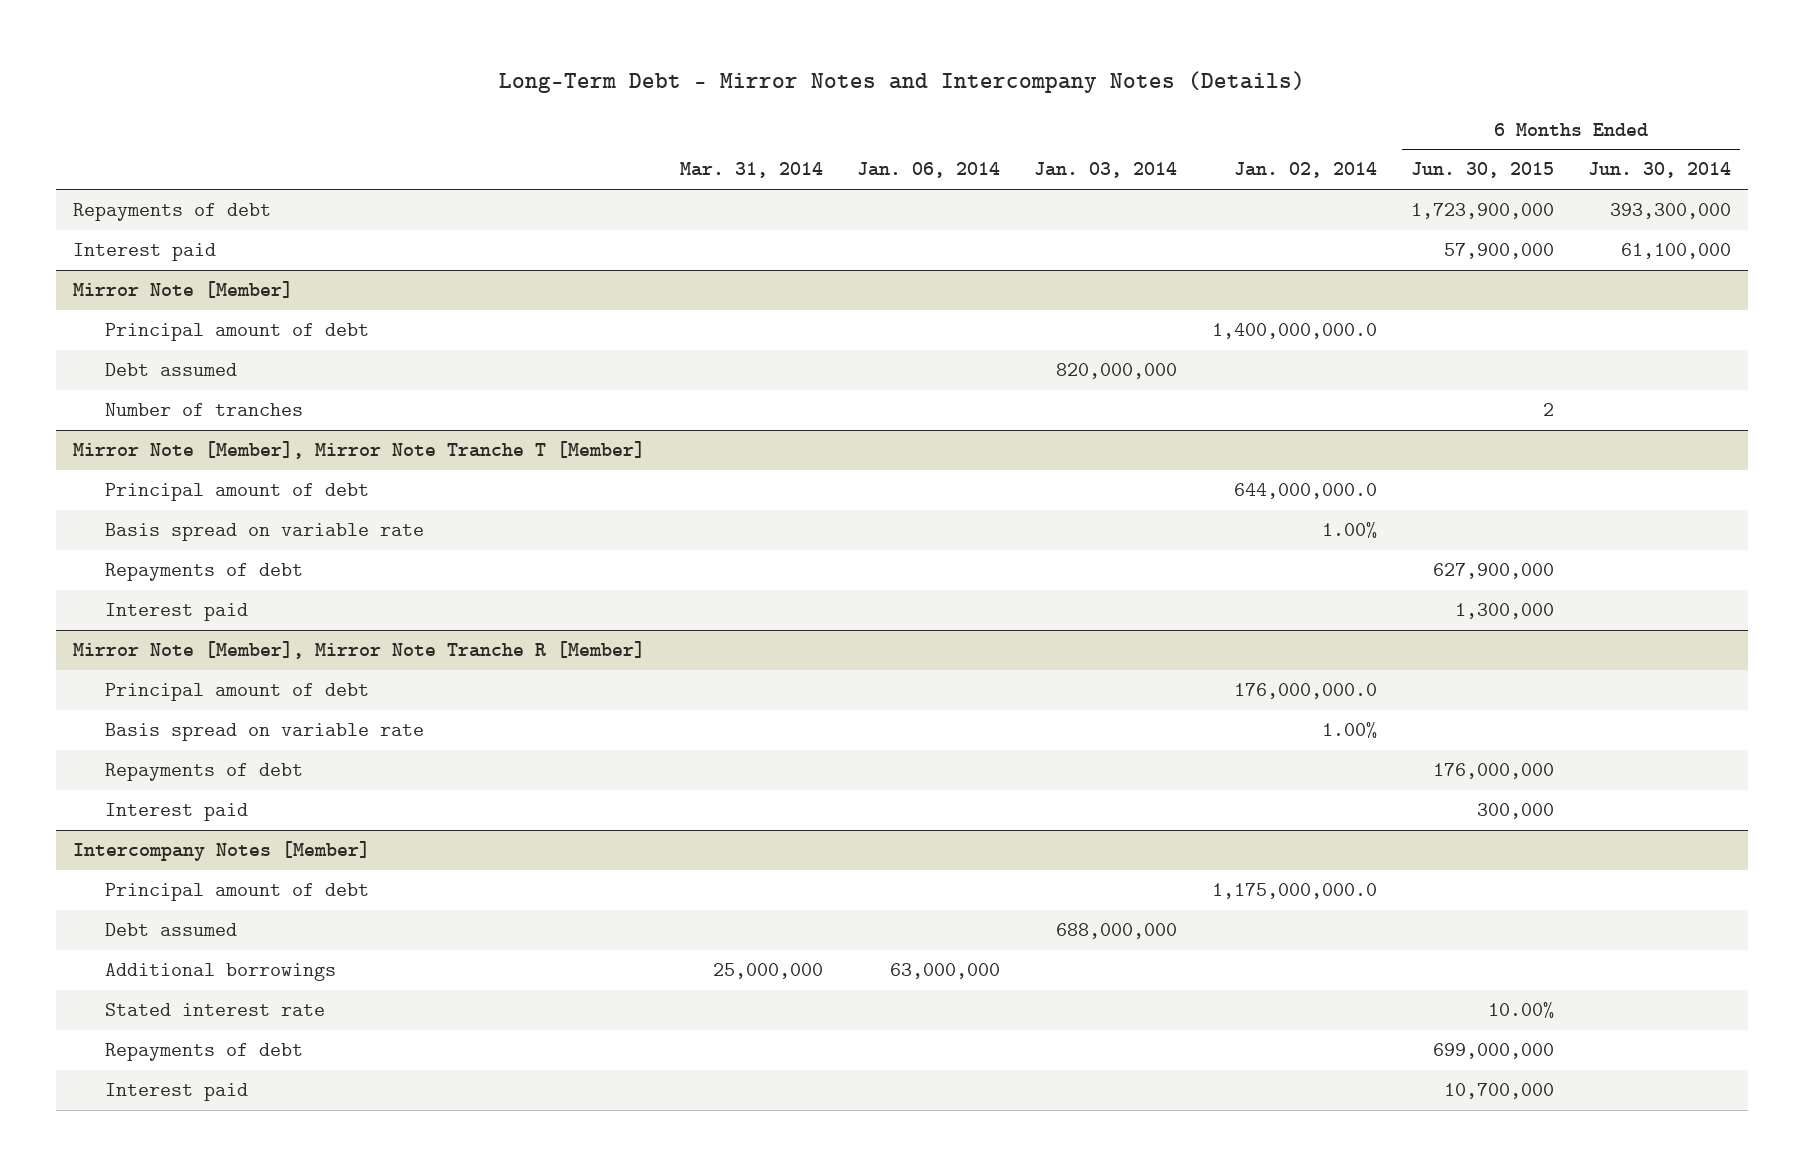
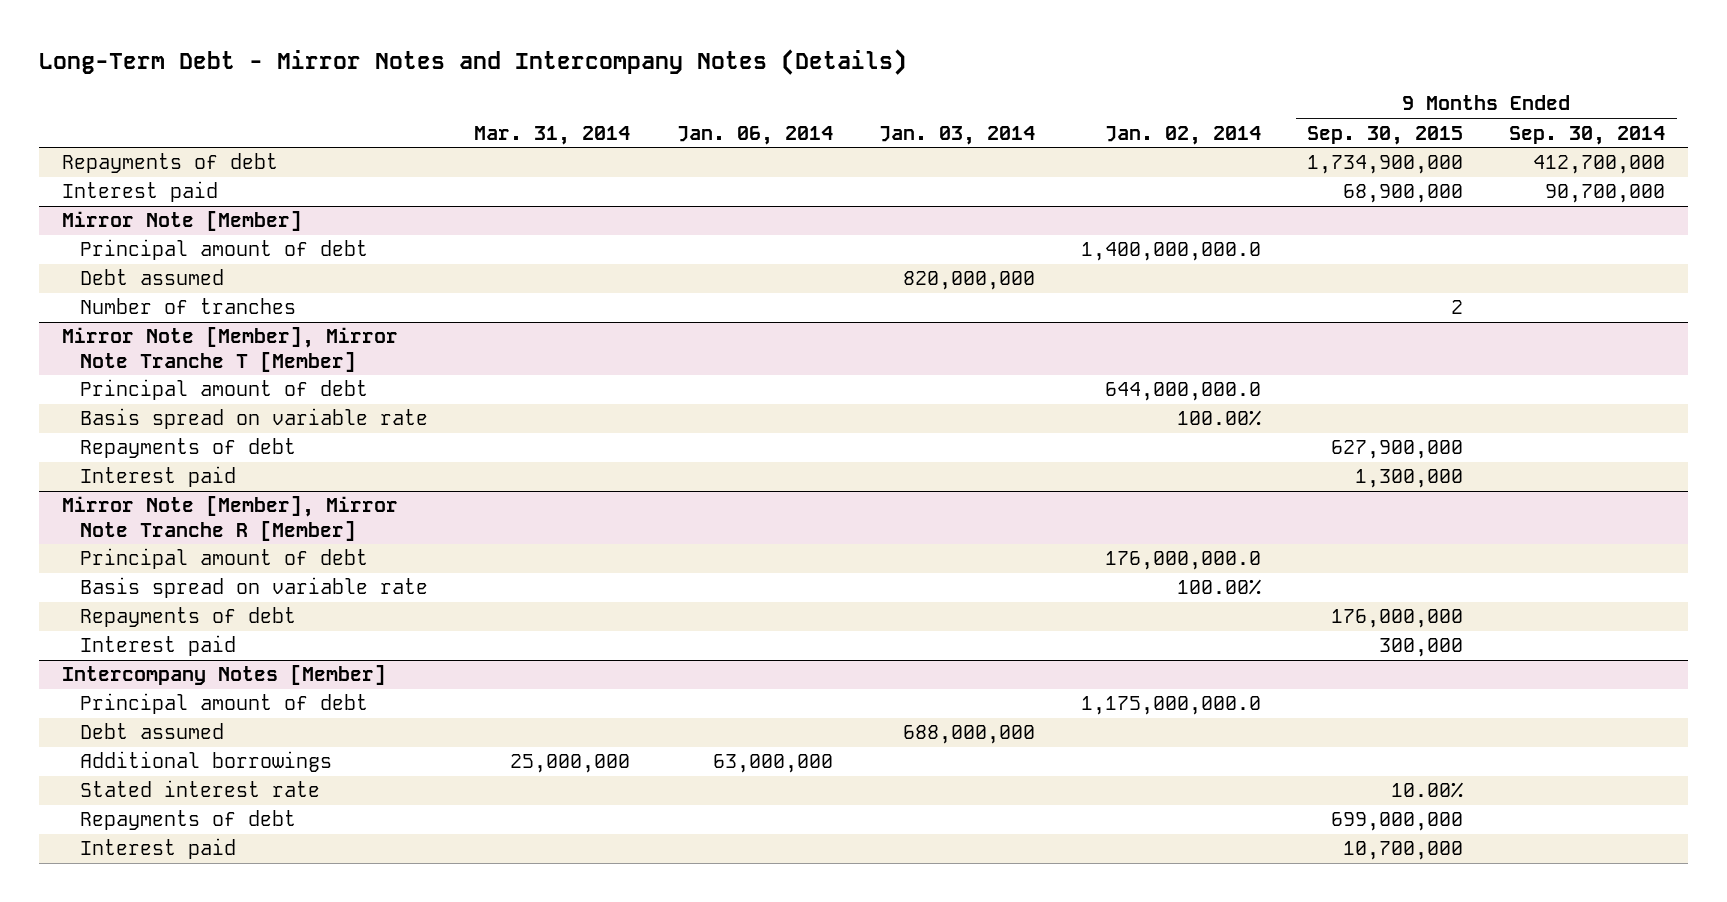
- | Mar. 31, 2014 | Jan. 06, 2014 | Jan. 03, 2014 | Jan. 02, 2014 | 6 Months Ended Jun. 30, 2015 | 6 Months Ended Jun. 30, 2014
+ | Mar. 31, 2014 | Jan. 06, 2014 | Jan. 03, 2014 | Jan. 02, 2014 | 9 Months Ended Sep. 30, 2015 | 9 Months Ended Sep. 30, 2014
@ Mirror Note [Member], Mirror Note Tranche T [Member]
- Basis spread on variable rate | | | | 1.00% | |
+ Basis spread on variable rate | | | | 100.00% | |
@ Mirror Note [Member], Mirror Note Tranche R [Member]
- Basis spread on variable rate | | | | 1.00% | |
+ Basis spread on variable rate | | | | 100.00% | |

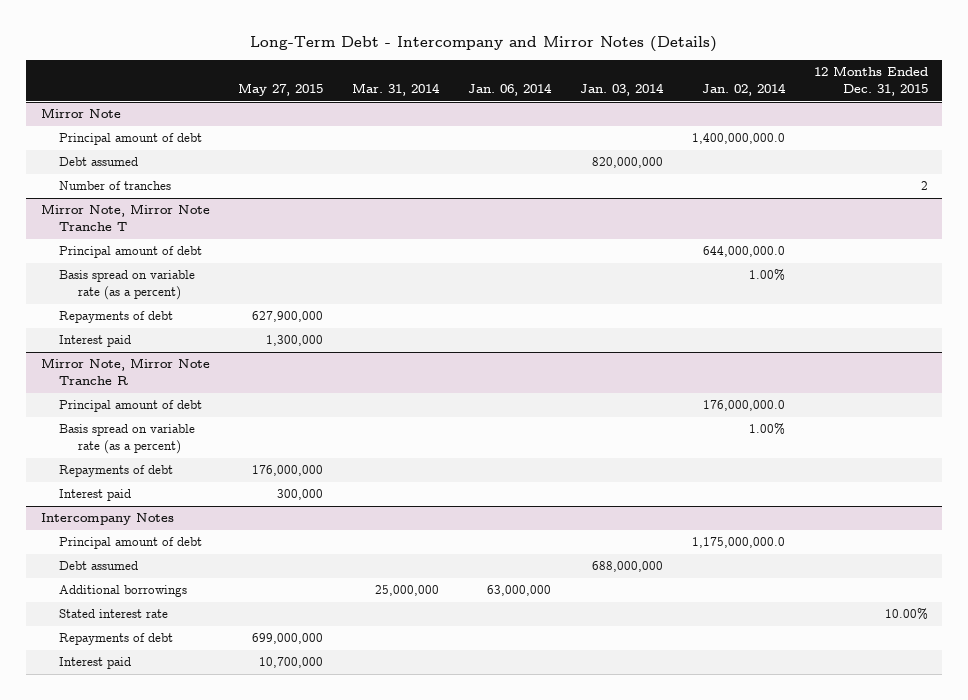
- Long-Term Debt - Mirror Notes and Intercompany Notes (Details)
+ Long-Term Debt - Intercompany and Mirror Notes (Details)
- | Mar. 31, 2014 | Jan. 06, 2014 | Jan. 03, 2014 | Jan. 02, 2014 | 9 Months Ended Sep. 30, 2015 | 9 Months Ended Sep. 30, 2014
+ | May 27, 2015 | Mar. 31, 2014 | Jan. 06, 2014 | Jan. 03, 2014 | Jan. 02, 2014 | 12 Months Ended Dec. 31, 2015
- Repayments of debt | | | | | 1,734,900,000 | 412,700,000
- Interest paid | | | | | 68,900,000 | 90,700,000
- Mirror Note [Member]
+ Mirror Note
- Mirror Note [Member], Mirror Note Tranche T [Member]
+ Mirror Note, Mirror Note Tranche T
- Basis spread on variable rate | | | | 100.00% | |
+ Basis spread on variable rate (as a percent) | | | | | 1.00% |
- Mirror Note [Member], Mirror Note Tranche R [Member]
+ Mirror Note, Mirror Note Tranche R
- Basis spread on variable rate | | | | 100.00% | |
+ Basis spread on variable rate (as a percent) | | | | | 1.00% |
- Intercompany Notes [Member]
+ Intercompany Notes

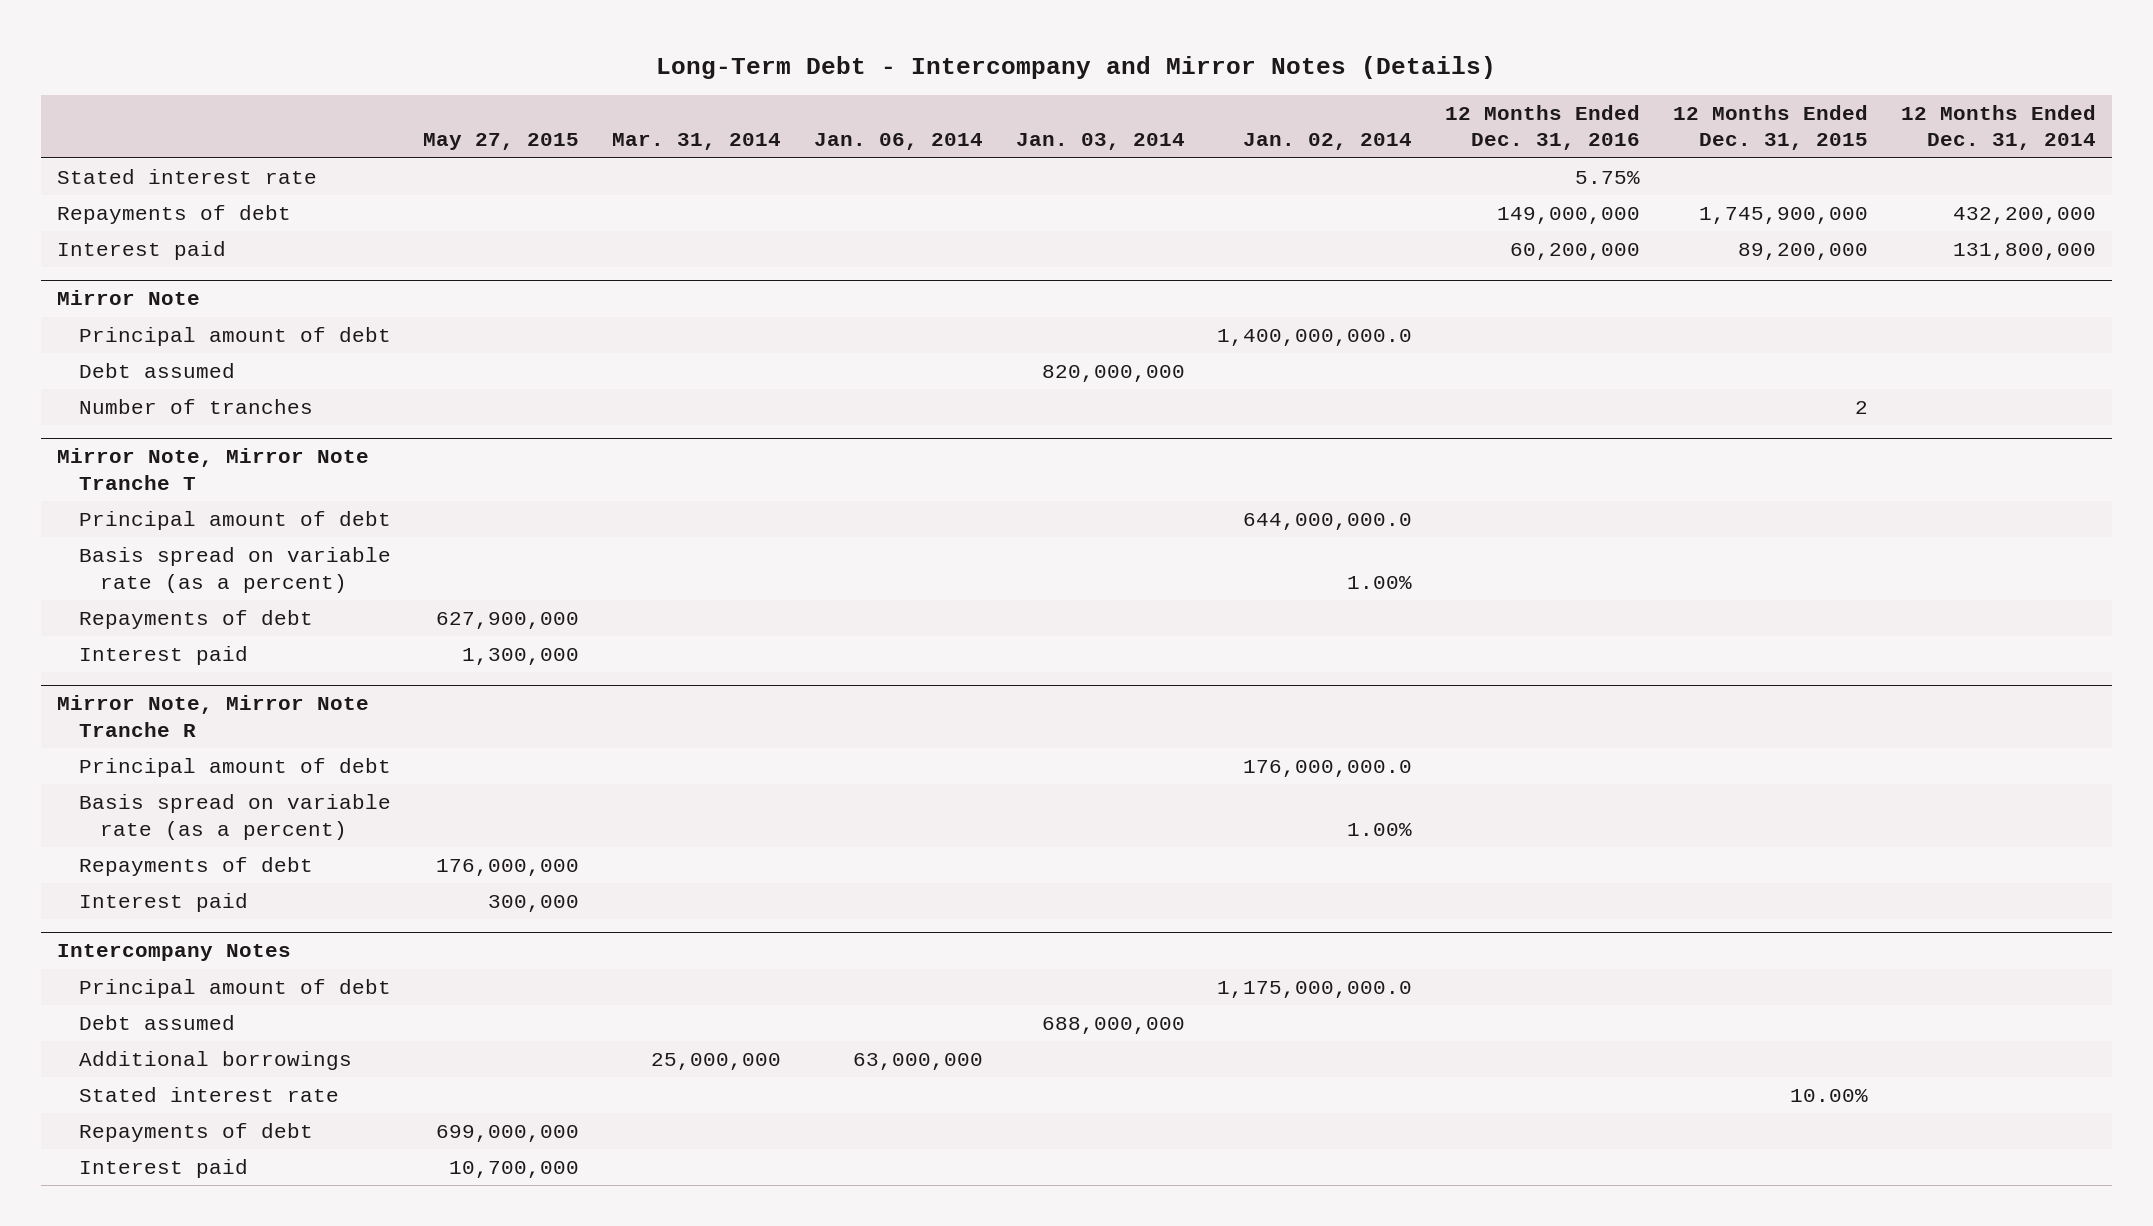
- | May 27, 2015 | Mar. 31, 2014 | Jan. 06, 2014 | Jan. 03, 2014 | Jan. 02, 2014 | 12 Months Ended Dec. 31, 2015
+ | May 27, 2015 | Mar. 31, 2014 | Jan. 06, 2014 | Jan. 03, 2014 | Jan. 02, 2014 | 12 Months Ended Dec. 31, 2016 | 12 Months Ended Dec. 31, 2015 | 12 Months Ended Dec. 31, 2014
+ Stated interest rate | | | | | | 5.75% | |
+ Repayments of debt | | | | | | 149,000,000 | 1,745,900,000 | 432,200,000
+ Interest paid | | | | | | 60,200,000 | 89,200,000 | 131,800,000

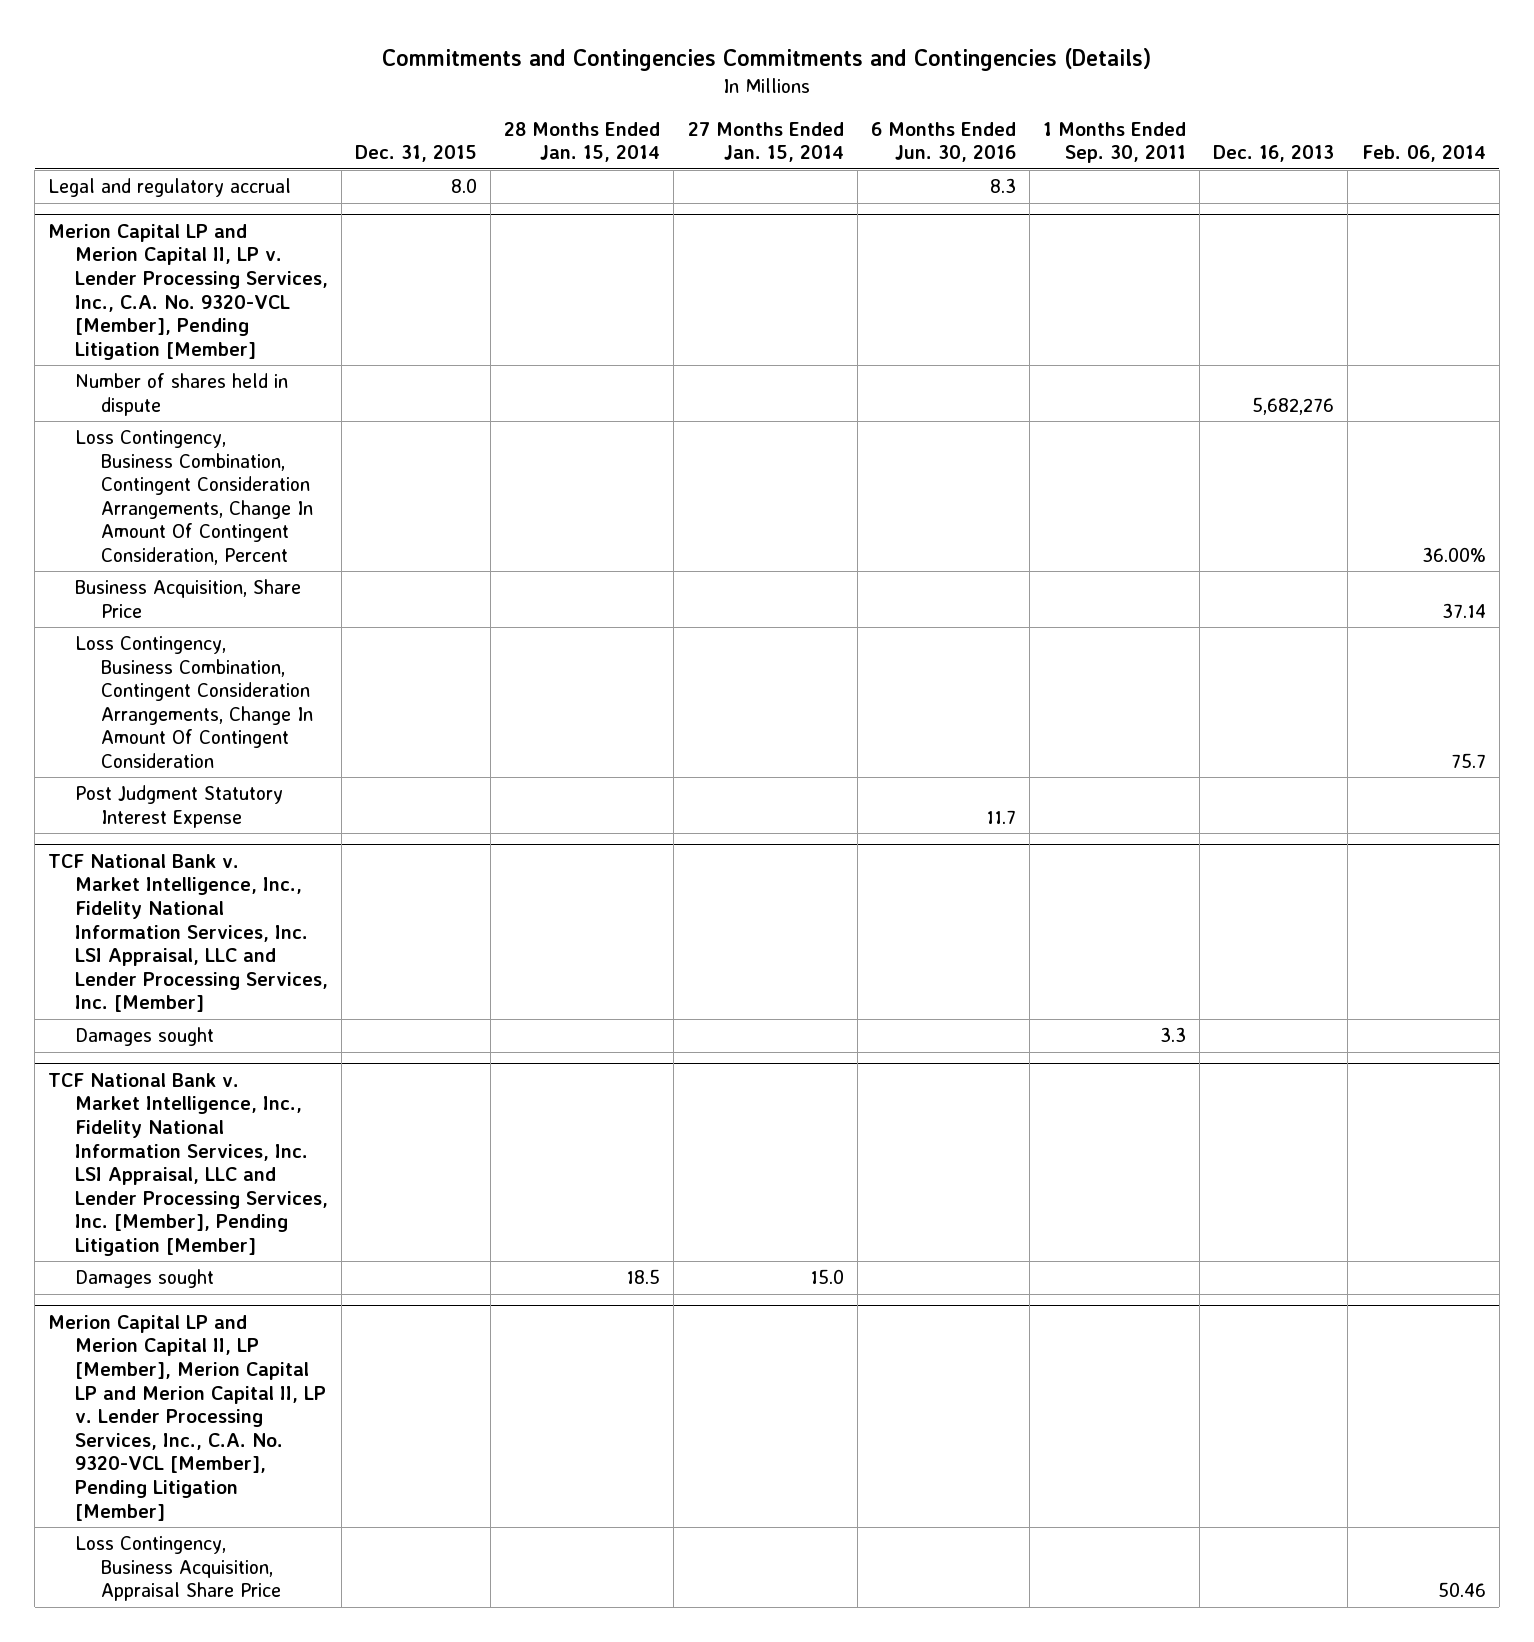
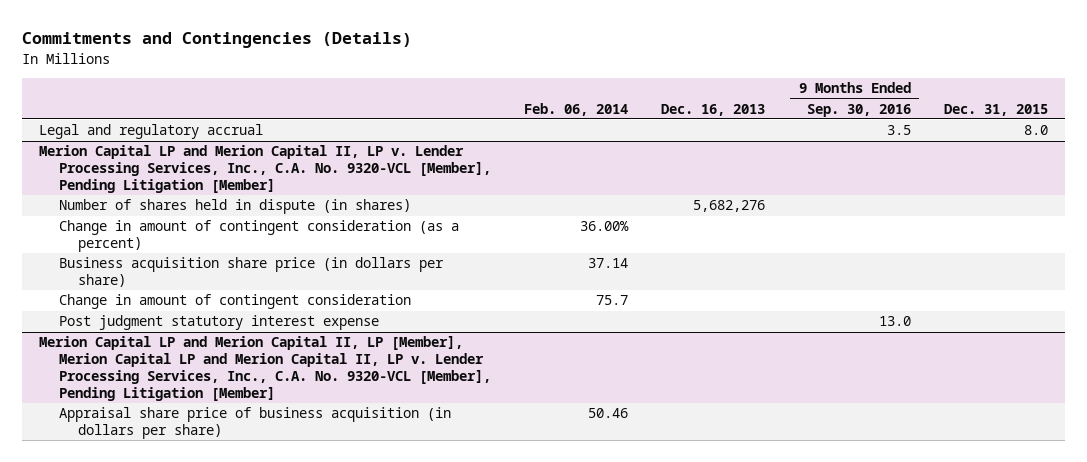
- Commitments and Contingencies Commitments and Contingencies (Details)
+ Commitments and Contingencies (Details)
- | Dec. 31, 2015 | 28 Months Ended Jan. 15, 2014 | 27 Months Ended Jan. 15, 2014 | 6 Months Ended Jun. 30, 2016 | 1 Months Ended Sep. 30, 2011 | Dec. 16, 2013 | Feb. 06, 2014
+ | Feb. 06, 2014 | Dec. 16, 2013 | 9 Months Ended Sep. 30, 2016 | Dec. 31, 2015
@ Merion Capital LP and Merion Capital II, LP v. Lender Processing Services, Inc., C.A. No. 9320-VCL [Member], Pending Litigation [Member]
- Number of shares held in dispute | | | | | | 5,682,276 |
- Loss Contingency, Business Combination, Contingent Consideration Arrangements, Change In Amount Of Contingent Consideration, Percent | | | | | | | 36.00%
- Business Acquisition, Share Price | | | | | | | 37.14
- Loss Contingency, Business Combination, Contingent Consideration Arrangements, Change In Amount Of Contingent Consideration | | | | | | | 75.7
- Post Judgment Statutory Interest Expense | | | | 11.7 | | |
- TCF National Bank v. Market Intelligence, Inc., Fidelity National Information Services, Inc. LSI Appraisal, LLC and Lender Processing Services, Inc. [Member]
- Damages sought | | | | | 3.3 | |
- TCF National Bank v. Market Intelligence, Inc., Fidelity National Information Services, Inc. LSI Appraisal, LLC and Lender Processing Services, Inc. [Member], Pending Litigation [Member]
- Damages sought | | 18.5 | 15.0 | | | |
@ Merion Capital LP and Merion Capital II, LP v. Lender Processing Services, Inc., C.A. No. 9320-VCL [Member], Pending Litigation [Member]
+ Number of shares held in dispute (in shares) | | 5,682,276 | |
+ Change in amount of contingent consideration (as a percent) | 36.00% | | |
+ Business acquisition share price (in dollars per share) | 37.14 | | |
+ Change in amount of contingent consideration | 75.7 | | |
+ Post judgment statutory interest expense | | | 13.0 |
@ Merion Capital LP and Merion Capital II, LP [Member], Merion Capital LP and Merion Capital II, LP v. Lender Processing Services, Inc., C.A. No. 9320-VCL [Member], Pending Litigation [Member]
- Loss Contingency, Business Acquisition, Appraisal Share Price | | | | | | | 50.46
+ Appraisal share price of business acquisition (in dollars per share) | 50.46 | | |

